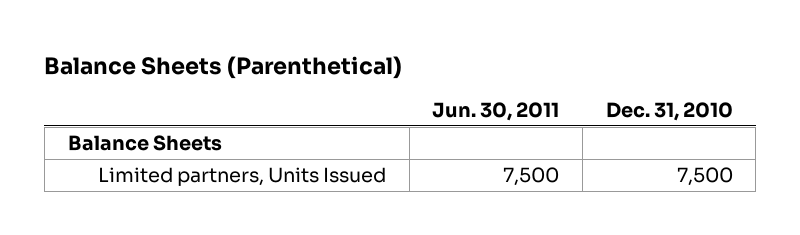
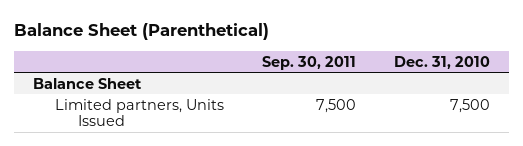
- Balance Sheets (Parenthetical)
+ Balance Sheet (Parenthetical)
- | Jun. 30, 2011 | Dec. 31, 2010
+ | Sep. 30, 2011 | Dec. 31, 2010
- Balance Sheets
+ Balance Sheet

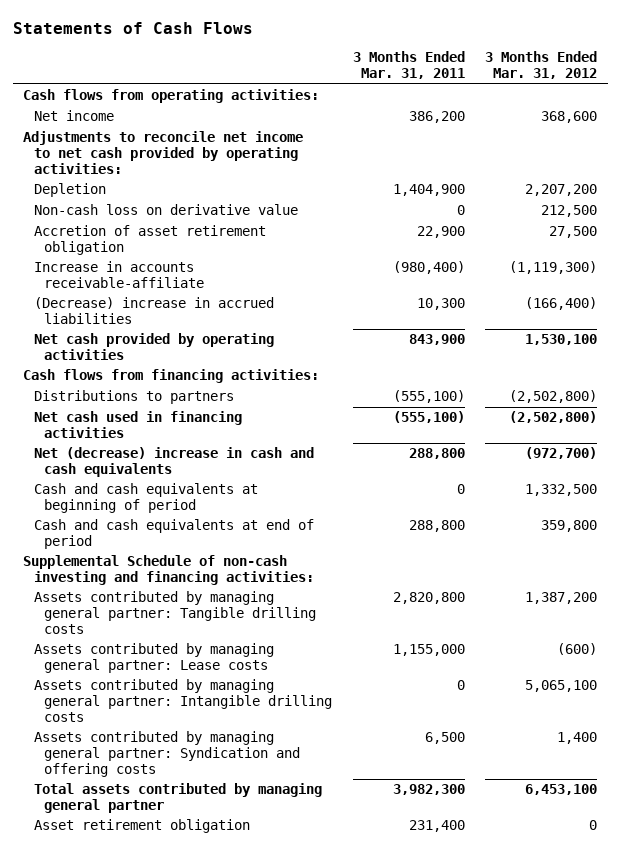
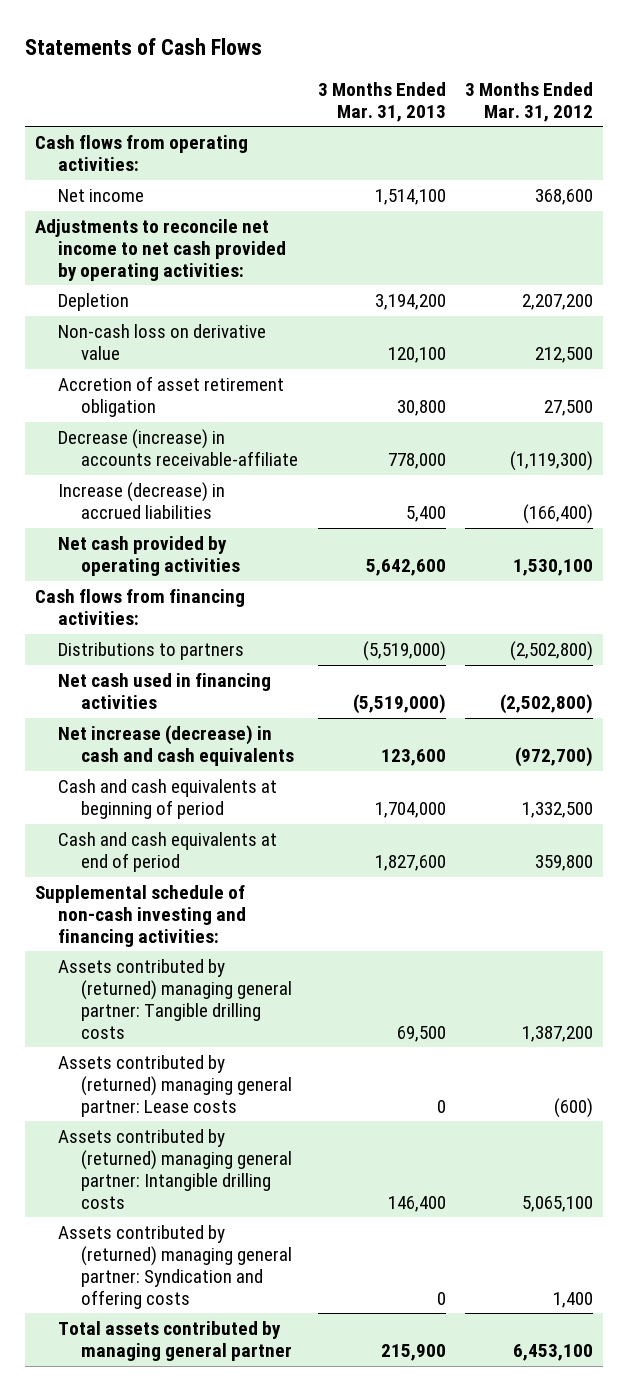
- | 3 Months Ended Mar. 31, 2011 | 3 Months Ended Mar. 31, 2012
+ | 3 Months Ended Mar. 31, 2013 | 3 Months Ended Mar. 31, 2012
- Increase in accounts receivable-affiliate | (980,400) | (1,119,300)
- (Decrease) increase in accrued liabilities | 10,300 | (166,400)
+ Decrease (increase) in accounts receivable-affiliate | 778,000 | (1,119,300)
+ Increase (decrease) in accrued liabilities | 5,400 | (166,400)
- Net (decrease) increase in cash and cash equivalents | 288,800 | (972,700)
+ Net increase (decrease) in cash and cash equivalents | 123,600 | (972,700)
- Supplemental Schedule of non-cash investing and financing activities:
- Assets contributed by managing general partner: Tangible drilling costs | 2,820,800 | 1,387,200
- Assets contributed by managing general partner: Lease costs | 1,155,000 | (600)
- Assets contributed by managing general partner: Intangible drilling costs | 0 | 5,065,100
- Assets contributed by managing general partner: Syndication and offering costs | 6,500 | 1,400
+ Supplemental schedule of non-cash investing and financing activities:
+ Assets contributed by (returned) managing general partner: Tangible drilling costs | 69,500 | 1,387,200
+ Assets contributed by (returned) managing general partner: Lease costs | 0 | (600)
+ Assets contributed by (returned) managing general partner: Intangible drilling costs | 146,400 | 5,065,100
+ Assets contributed by (returned) managing general partner: Syndication and offering costs | 0 | 1,400
- Asset retirement obligation | 231,400 | 0

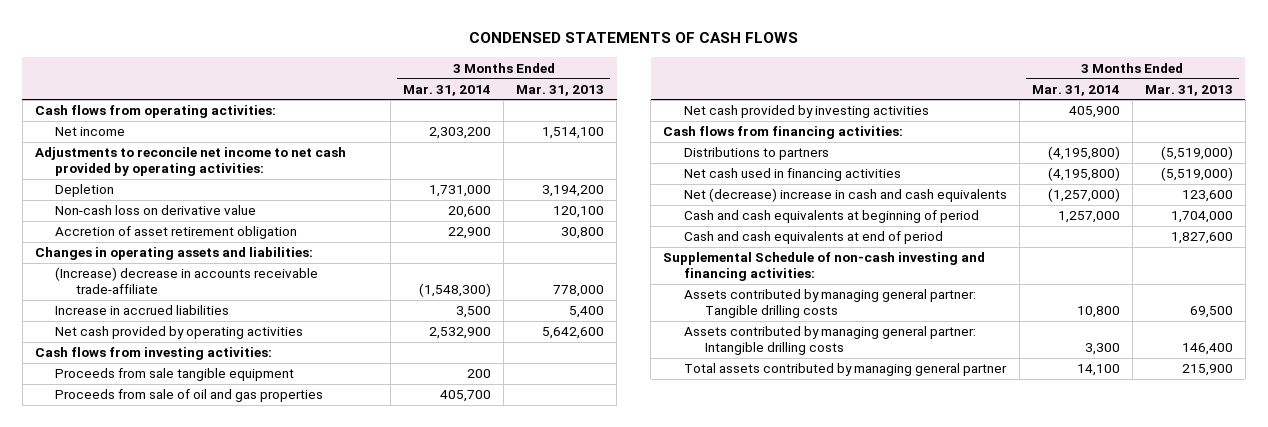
- Statements of Cash Flows
+ CONDENSED STATEMENTS OF CASH FLOWS
- | 3 Months Ended Mar. 31, 2013 | 3 Months Ended Mar. 31, 2012
+ | 3 Months Ended Mar. 31, 2014 | 3 Months Ended Mar. 31, 2013
- Decrease (increase) in accounts receivable-affiliate | 778,000 | (1,119,300)
- Increase (decrease) in accrued liabilities | 5,400 | (166,400)
+ Changes in operating assets and liabilities:
+ (Increase) decrease in accounts receivable trade-affiliate | (1,548,300) | 778,000
+ Increase in accrued liabilities | 3,500 | 5,400
+ Cash flows from investing activities:
+ Proceeds from sale tangible equipment | 200 |
+ Proceeds from sale of oil and gas properties | 405,700 |
+ Net cash provided by investing activities | 405,900 |
- Net increase (decrease) in cash and cash equivalents | 123,600 | (972,700)
+ Net (decrease) increase in cash and cash equivalents | (1,257,000) | 123,600
- Supplemental schedule of non-cash investing and financing activities:
- Assets contributed by (returned) managing general partner: Tangible drilling costs | 69,500 | 1,387,200
- Assets contributed by (returned) managing general partner: Lease costs | 0 | (600)
- Assets contributed by (returned) managing general partner: Intangible drilling costs | 146,400 | 5,065,100
- Assets contributed by (returned) managing general partner: Syndication and offering costs | 0 | 1,400
+ Supplemental Schedule of non-cash investing and financing activities:
+ Assets contributed by managing general partner: Tangible drilling costs | 10,800 | 69,500
+ Assets contributed by managing general partner: Intangible drilling costs | 3,300 | 146,400

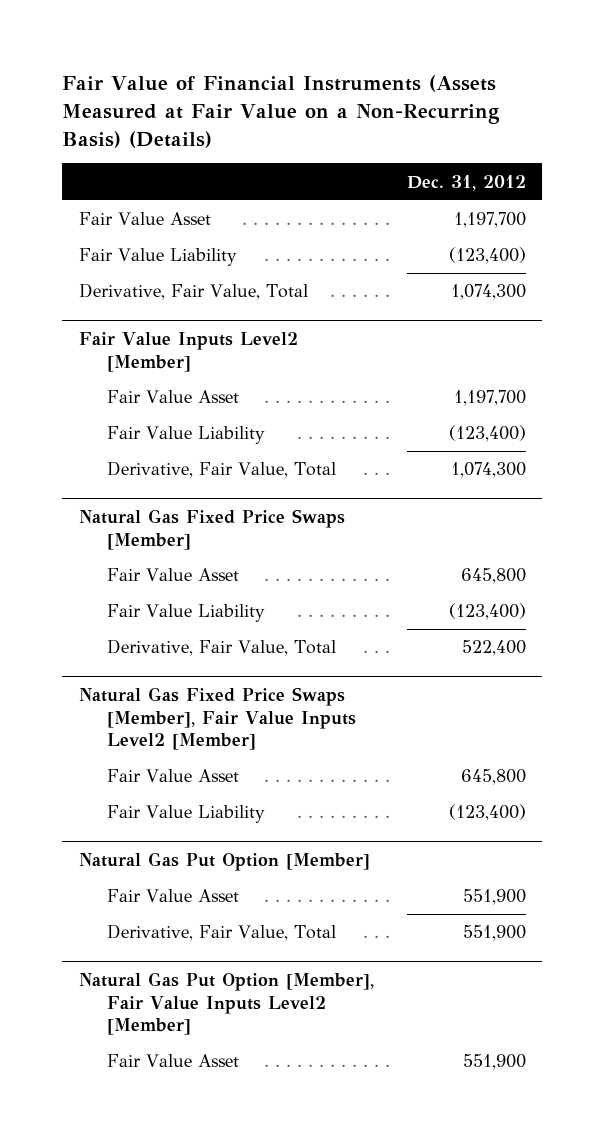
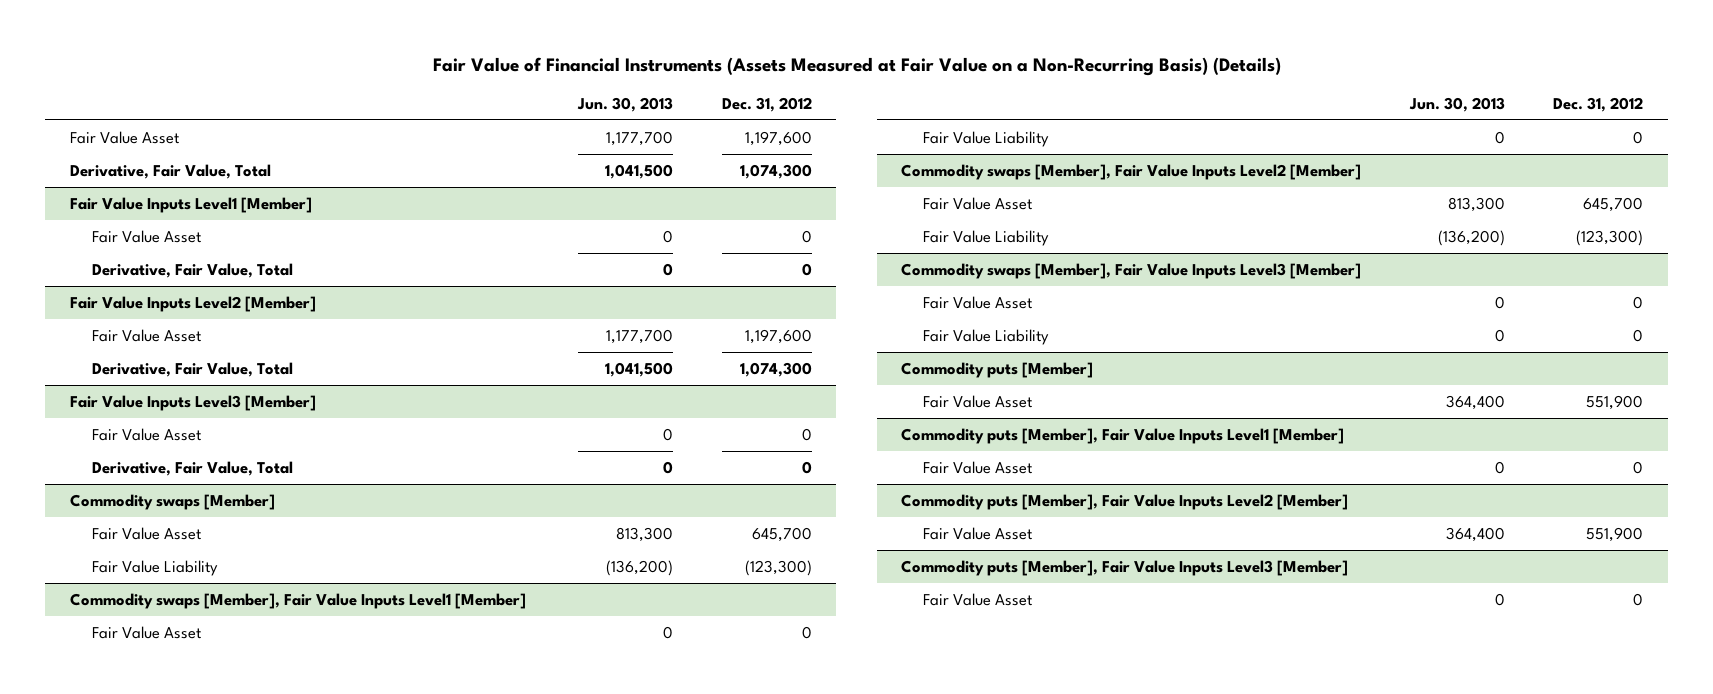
- | Dec. 31, 2012
+ | Jun. 30, 2013 | Dec. 31, 2012
- Fair Value Asset | 1,197,700
- Fair Value Liability | (123,400)
+ Fair Value Asset | 1,177,700 | 1,197,600
+ Fair Value Inputs Level1 [Member]
+ Fair Value Asset | 0 | 0
+ Derivative, Fair Value, Total | 0 | 0
@ Fair Value Inputs Level2 [Member]
- Fair Value Asset | 1,197,700
- Fair Value Liability | (123,400)
+ Fair Value Asset | 1,177,700 | 1,197,600
- Natural Gas Fixed Price Swaps [Member]
- Fair Value Asset | 645,800
- Fair Value Liability | (123,400)
- Derivative, Fair Value, Total | 522,400
- Natural Gas Fixed Price Swaps [Member], Fair Value Inputs Level2 [Member]
- Fair Value Asset | 645,800
- Fair Value Liability | (123,400)
- Natural Gas Put Option [Member]
+ Fair Value Inputs Level3 [Member]
+ Fair Value Asset | 0 | 0
+ Derivative, Fair Value, Total | 0 | 0
+ Commodity swaps [Member]
+ Fair Value Asset | 813,300 | 645,700
+ Fair Value Liability | (136,200) | (123,300)
+ Commodity swaps [Member], Fair Value Inputs Level1 [Member]
+ Fair Value Asset | 0 | 0
+ Fair Value Liability | 0 | 0
+ Commodity swaps [Member], Fair Value Inputs Level2 [Member]
+ Fair Value Asset | 813,300 | 645,700
+ Fair Value Liability | (136,200) | (123,300)
+ Commodity swaps [Member], Fair Value Inputs Level3 [Member]
+ Fair Value Asset | 0 | 0
+ Fair Value Liability | 0 | 0
+ Commodity puts [Member]
- Derivative, Fair Value, Total | 551,900
- Natural Gas Put Option [Member], Fair Value Inputs Level2 [Member]
+ Commodity puts [Member], Fair Value Inputs Level1 [Member]
+ Fair Value Asset | 0 | 0
+ Commodity puts [Member], Fair Value Inputs Level2 [Member]
+ Commodity puts [Member], Fair Value Inputs Level3 [Member]
+ Fair Value Asset | 0 | 0

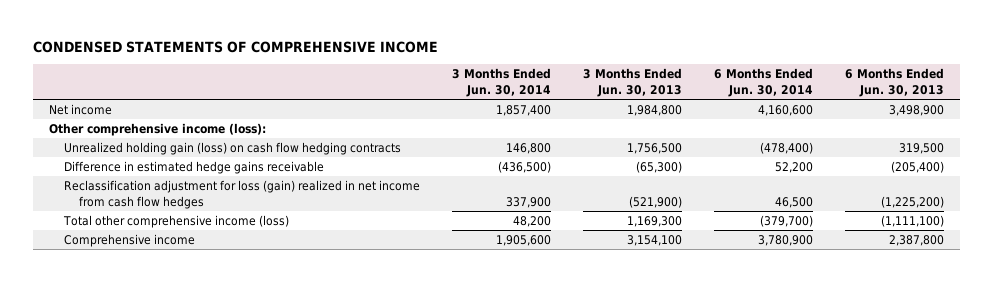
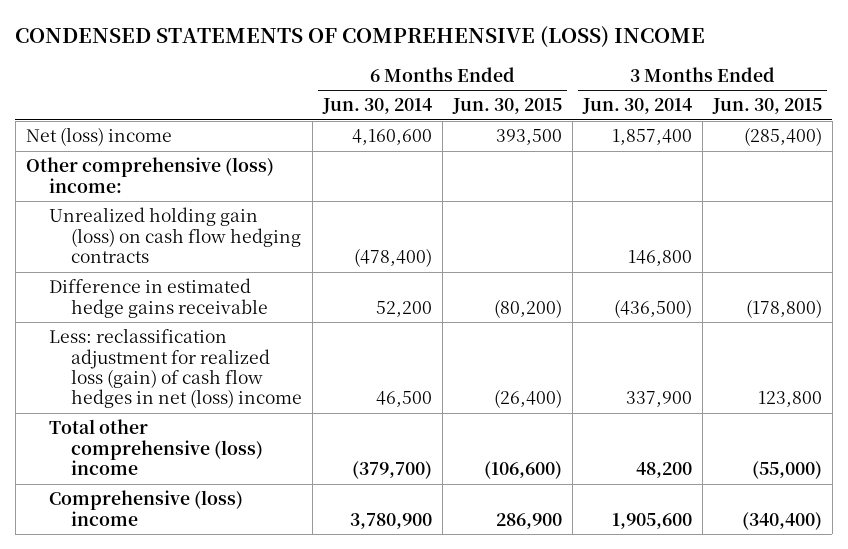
- CONDENSED STATEMENTS OF COMPREHENSIVE INCOME
+ CONDENSED STATEMENTS OF COMPREHENSIVE (LOSS) INCOME
- | 3 Months Ended Jun. 30, 2014 | 3 Months Ended Jun. 30, 2013 | 6 Months Ended Jun. 30, 2014 | 6 Months Ended Jun. 30, 2013
+ | 6 Months Ended Jun. 30, 2014 | 6 Months Ended Jun. 30, 2015 | 3 Months Ended Jun. 30, 2014 | 3 Months Ended Jun. 30, 2015
- Net income | 1,857,400 | 1,984,800 | 4,160,600 | 3,498,900
- Other comprehensive income (loss):
+ Net (loss) income | 4,160,600 | 393,500 | 1,857,400 | (285,400)
+ Other comprehensive (loss) income:
- Reclassification adjustment for loss (gain) realized in net income from cash flow hedges | 337,900 | (521,900) | 46,500 | (1,225,200)
- Total other comprehensive income (loss) | 48,200 | 1,169,300 | (379,700) | (1,111,100)
- Comprehensive income | 1,905,600 | 3,154,100 | 3,780,900 | 2,387,800
+ Less: reclassification adjustment for realized loss (gain) of cash flow hedges in net (loss) income | 46,500 | (26,400) | 337,900 | 123,800
+ Total other comprehensive (loss) income | (379,700) | (106,600) | 48,200 | (55,000)
+ Comprehensive (loss) income | 3,780,900 | 286,900 | 1,905,600 | (340,400)

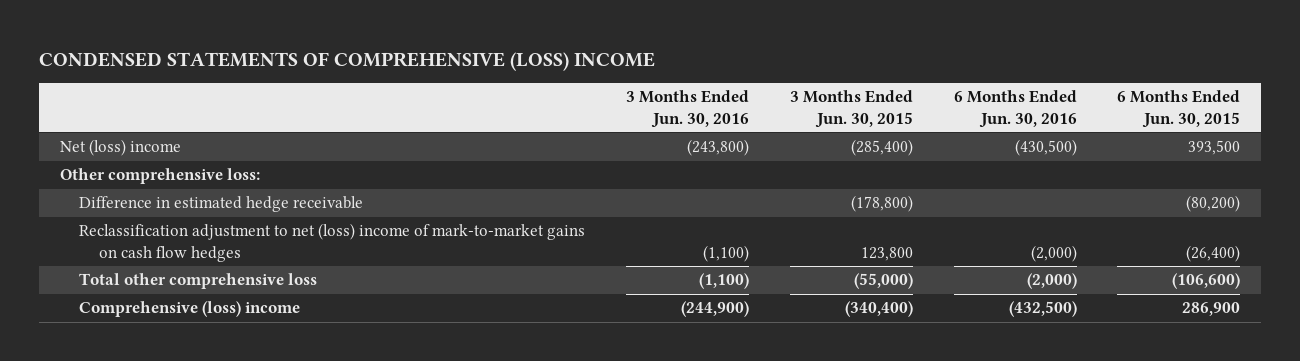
- | 6 Months Ended Jun. 30, 2014 | 6 Months Ended Jun. 30, 2015 | 3 Months Ended Jun. 30, 2014 | 3 Months Ended Jun. 30, 2015
+ | 3 Months Ended Jun. 30, 2016 | 3 Months Ended Jun. 30, 2015 | 6 Months Ended Jun. 30, 2016 | 6 Months Ended Jun. 30, 2015
- Other comprehensive (loss) income:
- Unrealized holding gain (loss) on cash flow hedging contracts | (478,400) | | 146,800 |
- Difference in estimated hedge gains receivable | 52,200 | (80,200) | (436,500) | (178,800)
- Less: reclassification adjustment for realized loss (gain) of cash flow hedges in net (loss) income | 46,500 | (26,400) | 337,900 | 123,800
- Total other comprehensive (loss) income | (379,700) | (106,600) | 48,200 | (55,000)
+ Other comprehensive loss:
+ Difference in estimated hedge receivable | | (178,800) | | (80,200)
+ Reclassification adjustment to net (loss) income of mark-to-market gains on cash flow hedges | (1,100) | 123,800 | (2,000) | (26,400)
+ Total other comprehensive loss | (1,100) | (55,000) | (2,000) | (106,600)

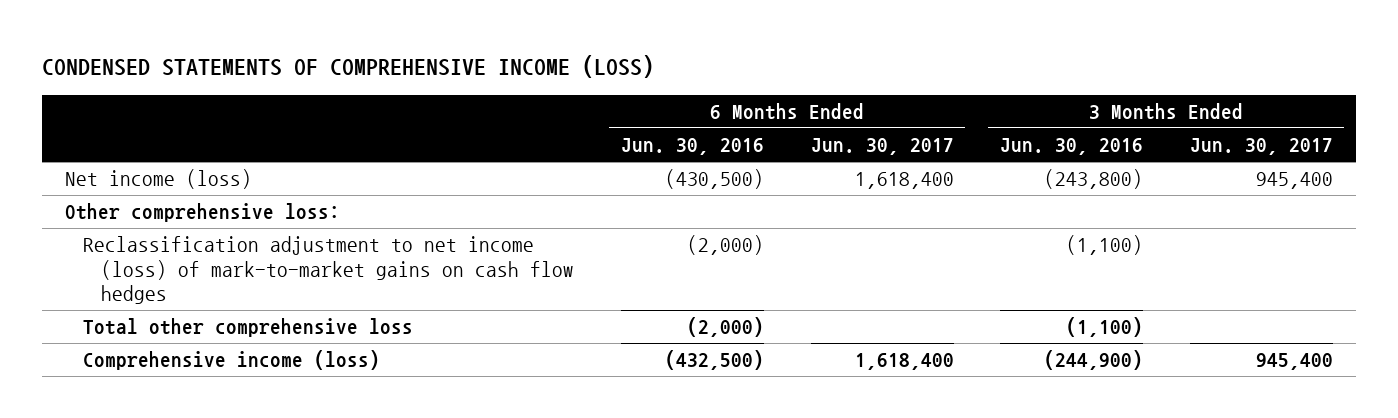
- CONDENSED STATEMENTS OF COMPREHENSIVE (LOSS) INCOME
+ CONDENSED STATEMENTS OF COMPREHENSIVE INCOME (LOSS)
- | 3 Months Ended Jun. 30, 2016 | 3 Months Ended Jun. 30, 2015 | 6 Months Ended Jun. 30, 2016 | 6 Months Ended Jun. 30, 2015
+ | 6 Months Ended Jun. 30, 2016 | 6 Months Ended Jun. 30, 2017 | 3 Months Ended Jun. 30, 2016 | 3 Months Ended Jun. 30, 2017
- Net (loss) income | (243,800) | (285,400) | (430,500) | 393,500
+ Net income (loss) | (430,500) | 1,618,400 | (243,800) | 945,400
- Difference in estimated hedge receivable | | (178,800) | | (80,200)
- Reclassification adjustment to net (loss) income of mark-to-market gains on cash flow hedges | (1,100) | 123,800 | (2,000) | (26,400)
+ Reclassification adjustment to net income (loss) of mark-to-market gains on cash flow hedges | (2,000) | | (1,100) |
- Comprehensive (loss) income | (244,900) | (340,400) | (432,500) | 286,900
+ Comprehensive income (loss) | (432,500) | 1,618,400 | (244,900) | 945,400

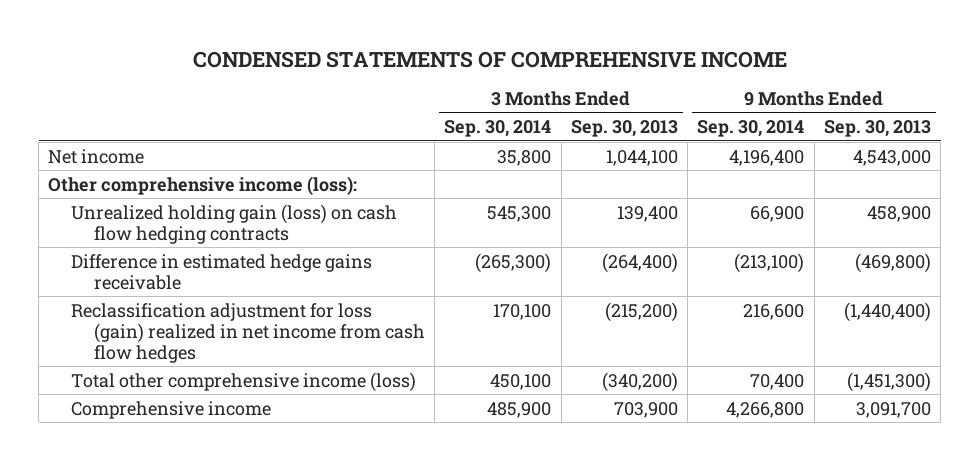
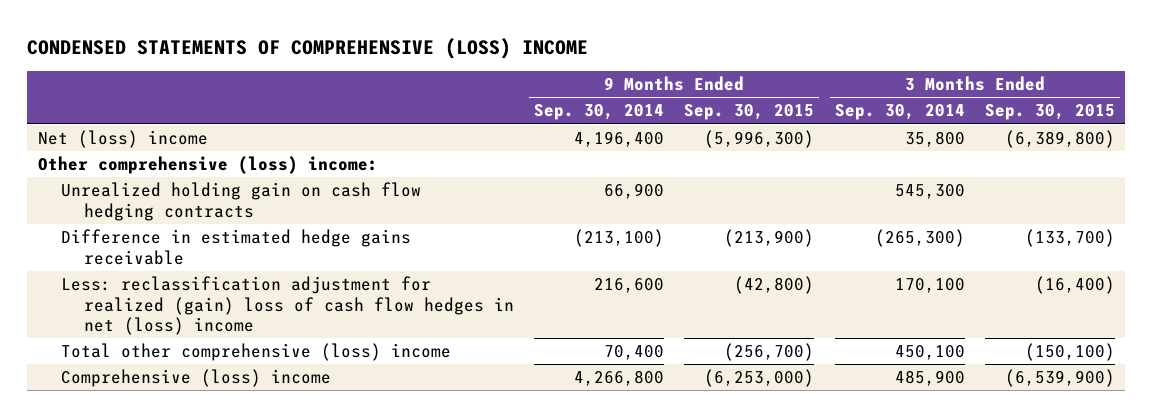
- CONDENSED STATEMENTS OF COMPREHENSIVE INCOME
+ CONDENSED STATEMENTS OF COMPREHENSIVE (LOSS) INCOME
- | 3 Months Ended Sep. 30, 2014 | 3 Months Ended Sep. 30, 2013 | 9 Months Ended Sep. 30, 2014 | 9 Months Ended Sep. 30, 2013
+ | 9 Months Ended Sep. 30, 2014 | 9 Months Ended Sep. 30, 2015 | 3 Months Ended Sep. 30, 2014 | 3 Months Ended Sep. 30, 2015
- Net income | 35,800 | 1,044,100 | 4,196,400 | 4,543,000
- Other comprehensive income (loss):
- Unrealized holding gain (loss) on cash flow hedging contracts | 545,300 | 139,400 | 66,900 | 458,900
+ Net (loss) income | 4,196,400 | (5,996,300) | 35,800 | (6,389,800)
+ Other comprehensive (loss) income:
+ Unrealized holding gain on cash flow hedging contracts | 66,900 | | 545,300 |
- Reclassification adjustment for loss (gain) realized in net income from cash flow hedges | 170,100 | (215,200) | 216,600 | (1,440,400)
- Total other comprehensive income (loss) | 450,100 | (340,200) | 70,400 | (1,451,300)
- Comprehensive income | 485,900 | 703,900 | 4,266,800 | 3,091,700
+ Less: reclassification adjustment for realized (gain) loss of cash flow hedges in net (loss) income | 216,600 | (42,800) | 170,100 | (16,400)
+ Total other comprehensive (loss) income | 70,400 | (256,700) | 450,100 | (150,100)
+ Comprehensive (loss) income | 4,266,800 | (6,253,000) | 485,900 | (6,539,900)

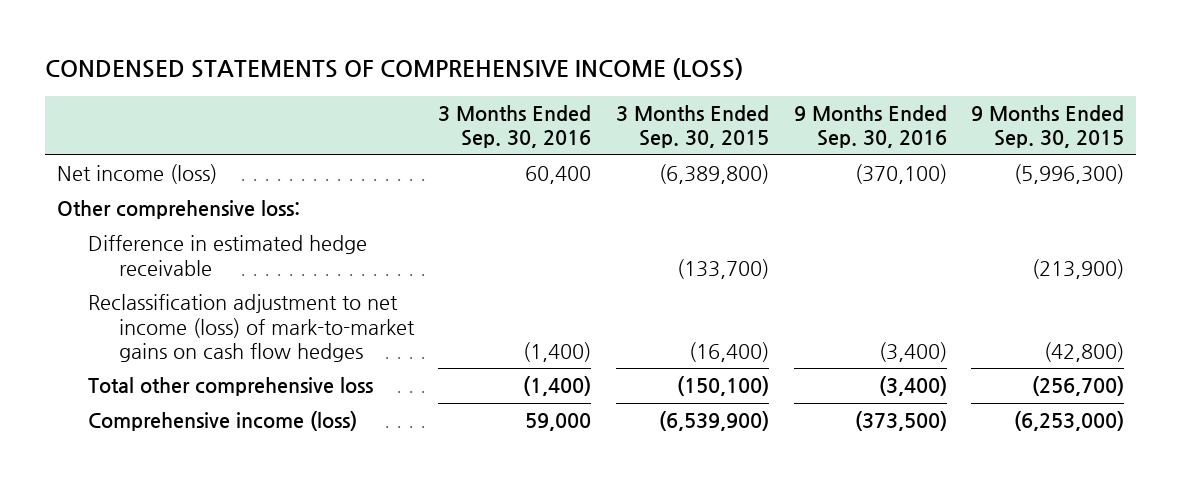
- CONDENSED STATEMENTS OF COMPREHENSIVE (LOSS) INCOME
+ CONDENSED STATEMENTS OF COMPREHENSIVE INCOME (LOSS)
- | 9 Months Ended Sep. 30, 2014 | 9 Months Ended Sep. 30, 2015 | 3 Months Ended Sep. 30, 2014 | 3 Months Ended Sep. 30, 2015
+ | 3 Months Ended Sep. 30, 2016 | 3 Months Ended Sep. 30, 2015 | 9 Months Ended Sep. 30, 2016 | 9 Months Ended Sep. 30, 2015
- Net (loss) income | 4,196,400 | (5,996,300) | 35,800 | (6,389,800)
- Other comprehensive (loss) income:
- Unrealized holding gain on cash flow hedging contracts | 66,900 | | 545,300 |
- Difference in estimated hedge gains receivable | (213,100) | (213,900) | (265,300) | (133,700)
- Less: reclassification adjustment for realized (gain) loss of cash flow hedges in net (loss) income | 216,600 | (42,800) | 170,100 | (16,400)
- Total other comprehensive (loss) income | 70,400 | (256,700) | 450,100 | (150,100)
- Comprehensive (loss) income | 4,266,800 | (6,253,000) | 485,900 | (6,539,900)
+ Net income (loss) | 60,400 | (6,389,800) | (370,100) | (5,996,300)
+ Other comprehensive loss:
+ Difference in estimated hedge receivable | | (133,700) | | (213,900)
+ Reclassification adjustment to net income (loss) of mark-to-market gains on cash flow hedges | (1,400) | (16,400) | (3,400) | (42,800)
+ Total other comprehensive loss | (1,400) | (150,100) | (3,400) | (256,700)
+ Comprehensive income (loss) | 59,000 | (6,539,900) | (373,500) | (6,253,000)

